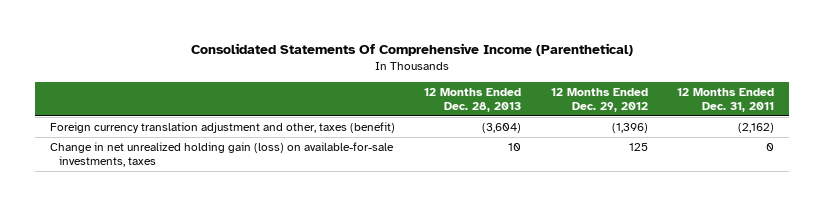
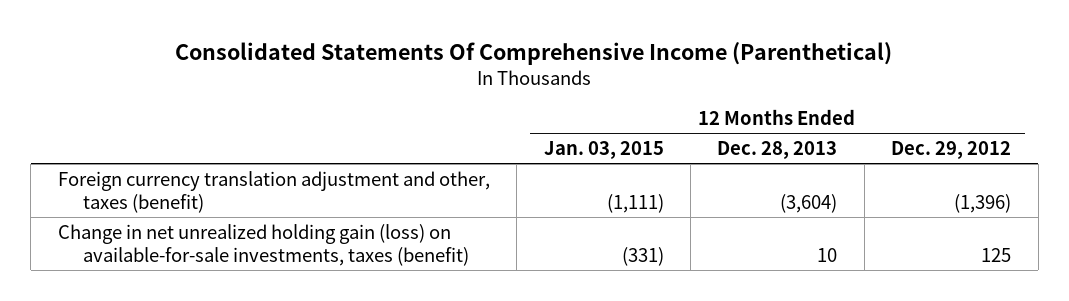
- | 12 Months Ended Dec. 28, 2013 | 12 Months Ended Dec. 29, 2012 | 12 Months Ended Dec. 31, 2011
+ | 12 Months Ended Jan. 03, 2015 | 12 Months Ended Dec. 28, 2013 | 12 Months Ended Dec. 29, 2012
- Change in net unrealized holding gain (loss) on available-for-sale investments, taxes | 10 | 125 | 0
+ Change in net unrealized holding gain (loss) on available-for-sale investments, taxes (benefit) | (331) | 10 | 125

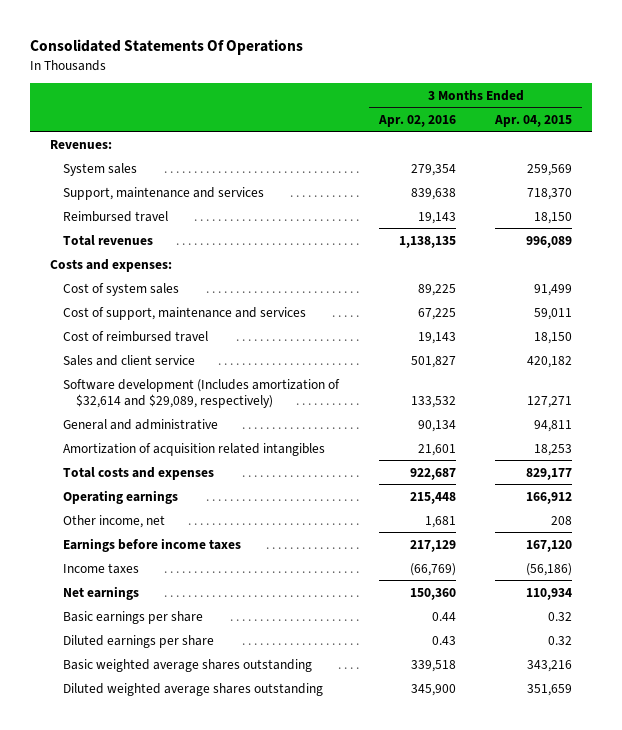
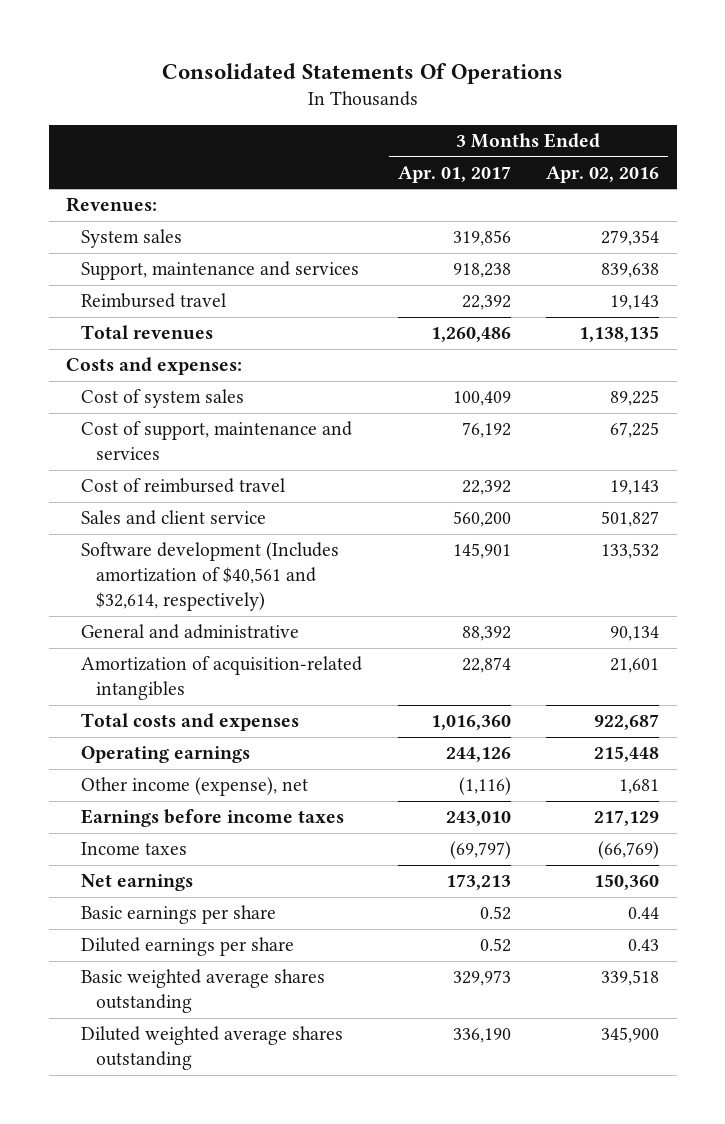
- | 3 Months Ended Apr. 02, 2016 | 3 Months Ended Apr. 04, 2015
+ | 3 Months Ended Apr. 01, 2017 | 3 Months Ended Apr. 02, 2016
- Software development (Includes amortization of $32,614 and $29,089, respectively) | 133,532 | 127,271
+ Software development (Includes amortization of $40,561 and $32,614, respectively) | 145,901 | 133,532
- Amortization of acquisition related intangibles | 21,601 | 18,253
+ Amortization of acquisition-related intangibles | 22,874 | 21,601
- Other income, net | 1,681 | 208
+ Other income (expense), net | (1,116) | 1,681

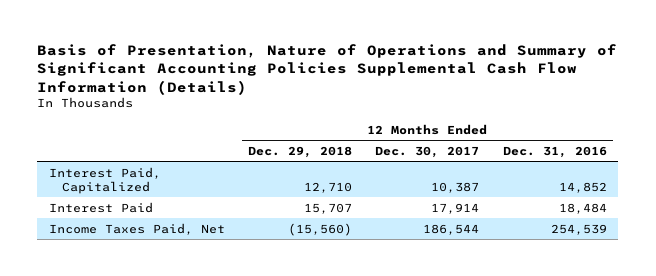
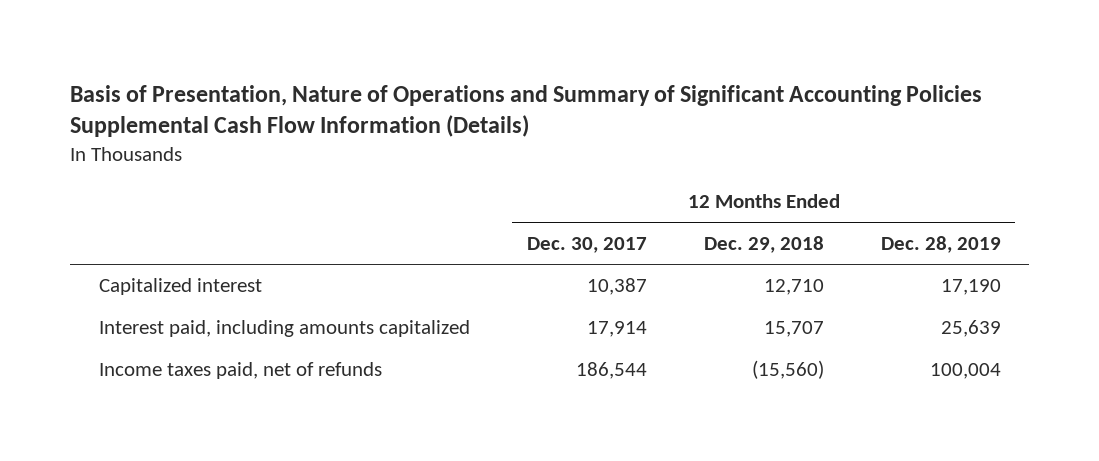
- | 12 Months Ended Dec. 29, 2018 | 12 Months Ended Dec. 30, 2017 | 12 Months Ended Dec. 31, 2016
+ | 12 Months Ended Dec. 30, 2017 | 12 Months Ended Dec. 29, 2018 | 12 Months Ended Dec. 28, 2019
- Interest Paid, Capitalized | 12,710 | 10,387 | 14,852
- Interest Paid | 15,707 | 17,914 | 18,484
- Income Taxes Paid, Net | (15,560) | 186,544 | 254,539
+ Capitalized interest | 10,387 | 12,710 | 17,190
+ Interest paid, including amounts capitalized | 17,914 | 15,707 | 25,639
+ Income taxes paid, net of refunds | 186,544 | (15,560) | 100,004

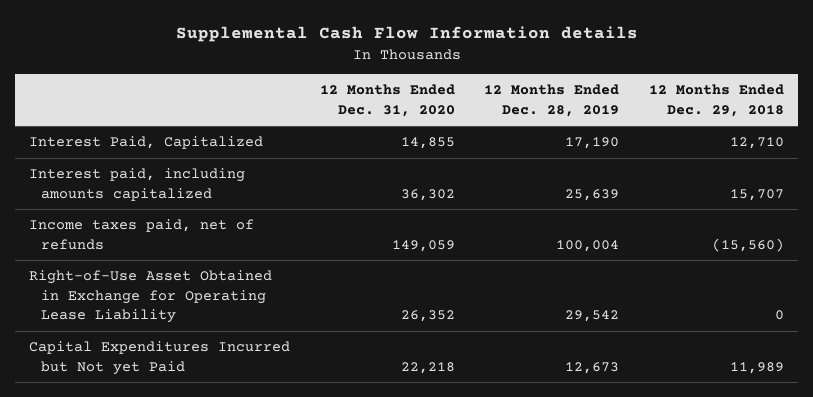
- Basis of Presentation, Nature of Operations and Summary of Significant Accounting Policies Supplemental Cash Flow Information (Details)
+ Supplemental Cash Flow Information details
- | 12 Months Ended Dec. 30, 2017 | 12 Months Ended Dec. 29, 2018 | 12 Months Ended Dec. 28, 2019
+ | 12 Months Ended Dec. 31, 2020 | 12 Months Ended Dec. 28, 2019 | 12 Months Ended Dec. 29, 2018
- Capitalized interest | 10,387 | 12,710 | 17,190
+ Interest Paid, Capitalized | 14,855 | 17,190 | 12,710
+ Right-of-Use Asset Obtained in Exchange for Operating Lease Liability | 26,352 | 29,542 | 0
+ Capital Expenditures Incurred but Not yet Paid | 22,218 | 12,673 | 11,989

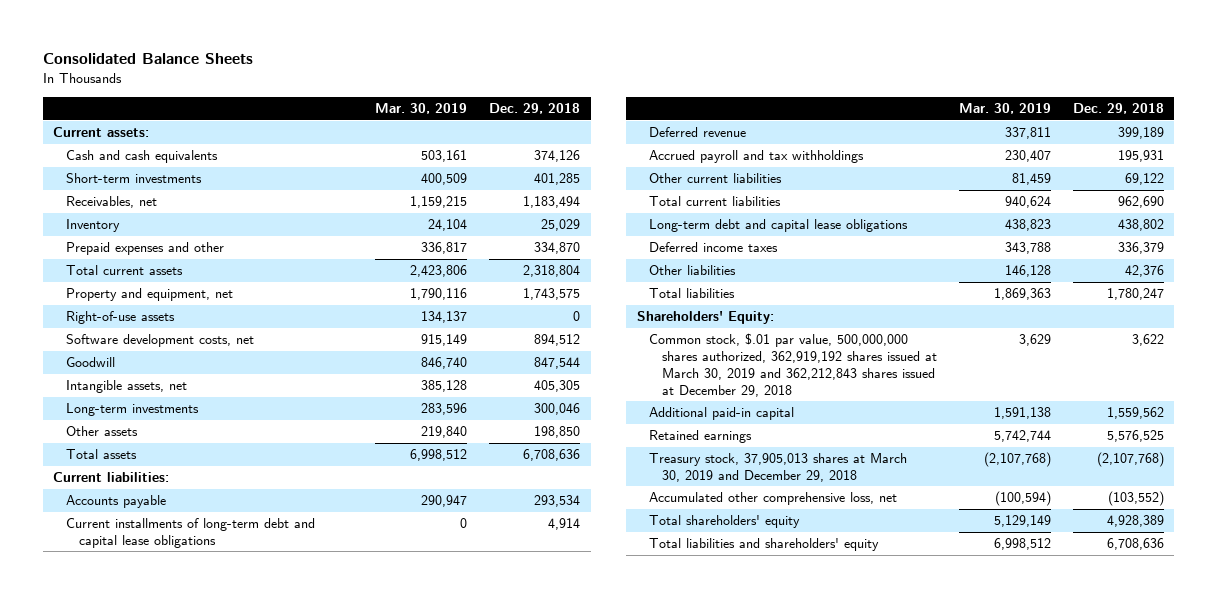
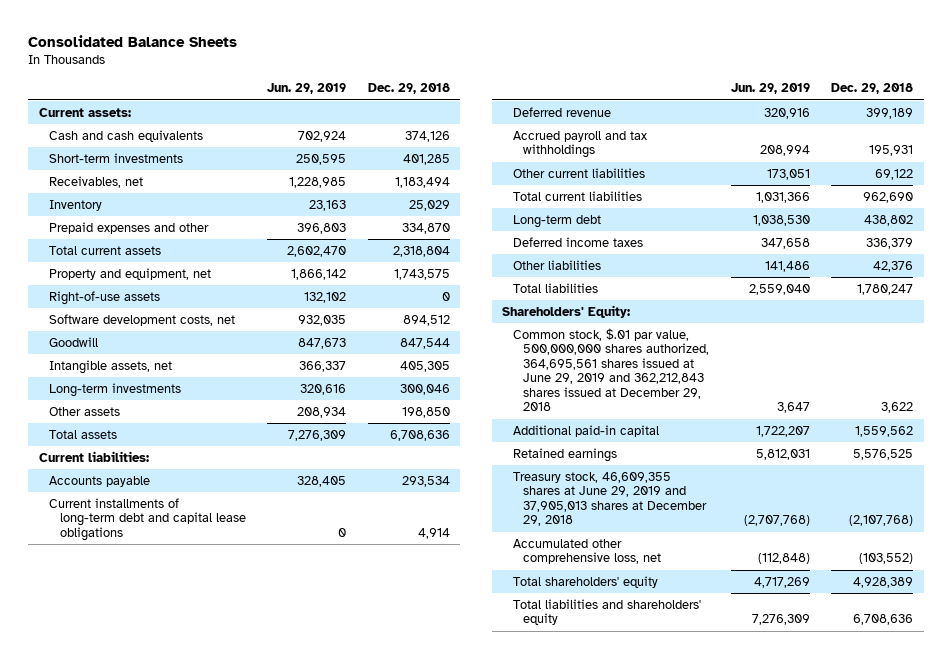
- | Mar. 30, 2019 | Dec. 29, 2018
+ | Jun. 29, 2019 | Dec. 29, 2018
- Long-term debt and capital lease obligations | 438,823 | 438,802
+ Long-term debt | 1,038,530 | 438,802
- Common stock, $.01 par value, 500,000,000 shares authorized, 362,919,192 shares issued at March 30, 2019 and 362,212,843 shares issued at December 29, 2018 | 3,629 | 3,622
+ Common stock, $.01 par value, 500,000,000 shares authorized, 364,695,561 shares issued at June 29, 2019 and 362,212,843 shares issued at December 29, 2018 | 3,647 | 3,622
- Treasury stock, 37,905,013 shares at March 30, 2019 and December 29, 2018 | (2,107,768) | (2,107,768)
+ Treasury stock, 46,609,355 shares at June 29, 2019 and 37,905,013 shares at December 29, 2018 | (2,707,768) | (2,107,768)

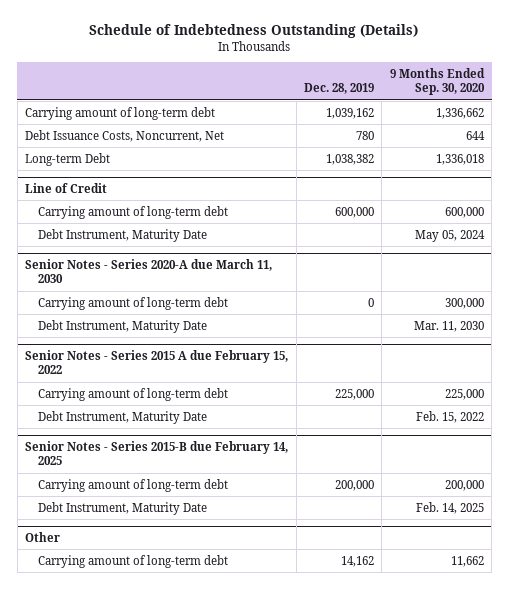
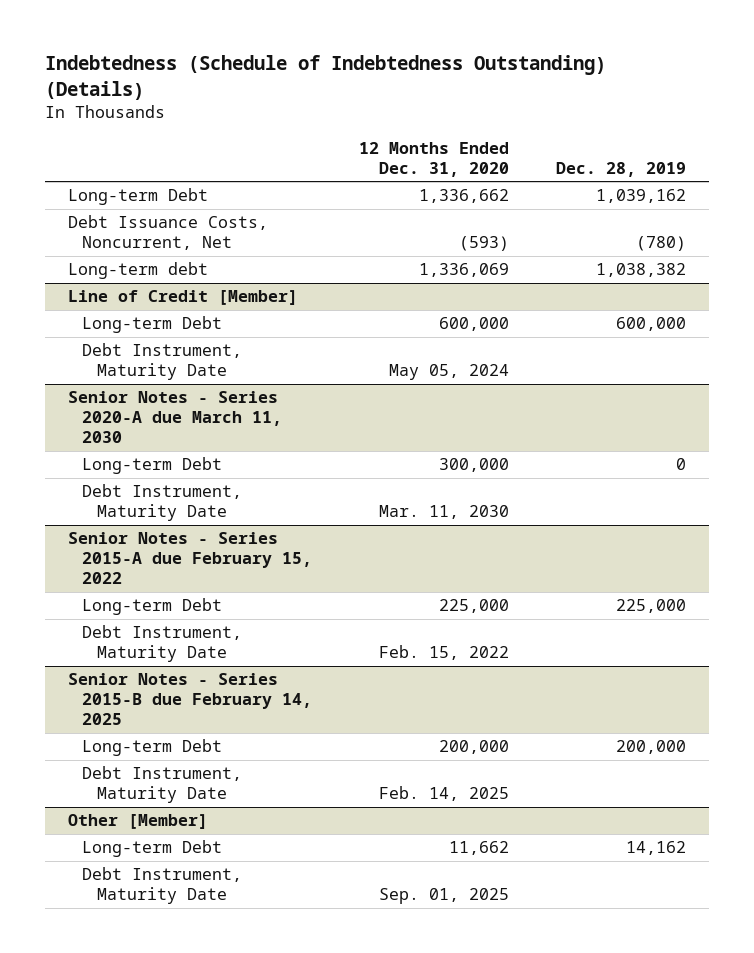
- Schedule of Indebtedness Outstanding (Details)
+ Indebtedness (Schedule of Indebtedness Outstanding) (Details)
- | Dec. 28, 2019 | 9 Months Ended Sep. 30, 2020
+ | 12 Months Ended Dec. 31, 2020 | Dec. 28, 2019
- Carrying amount of long-term debt | 1,039,162 | 1,336,662
- Debt Issuance Costs, Noncurrent, Net | 780 | 644
- Long-term Debt | 1,038,382 | 1,336,018
- Line of Credit
- Carrying amount of long-term debt | 600,000 | 600,000
+ Long-term Debt | 1,336,662 | 1,039,162
+ Debt Issuance Costs, Noncurrent, Net | (593) | (780)
+ Long-term debt | 1,336,069 | 1,038,382
+ Line of Credit [Member]
+ Long-term Debt | 600,000 | 600,000
@ Senior Notes - Series 2020-A due March 11, 2030
- Carrying amount of long-term debt | 0 | 300,000
+ Long-term Debt | 300,000 | 0
- Senior Notes - Series 2015 A due February 15, 2022
- Carrying amount of long-term debt | 225,000 | 225,000
+ Senior Notes - Series 2015-A due February 15, 2022
+ Long-term Debt | 225,000 | 225,000
@ Senior Notes - Series 2015-B due February 14, 2025
- Carrying amount of long-term debt | 200,000 | 200,000
+ Long-term Debt | 200,000 | 200,000
- Other
- Carrying amount of long-term debt | 14,162 | 11,662
+ Other [Member]
+ Long-term Debt | 11,662 | 14,162
+ Debt Instrument, Maturity Date | Sep. 01, 2025 |

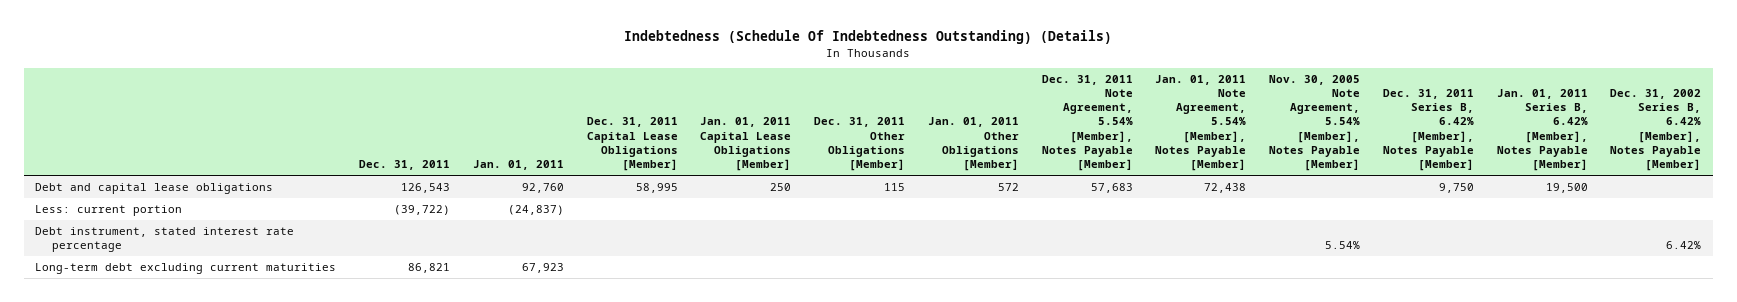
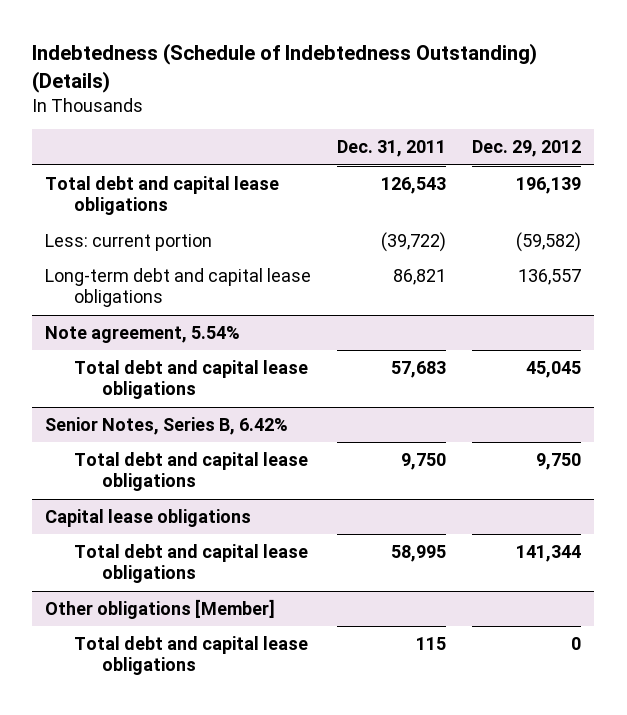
- Indebtedness (Schedule Of Indebtedness Outstanding) (Details)
+ Indebtedness (Schedule of Indebtedness Outstanding) (Details)
- | Dec. 31, 2011 | Jan. 01, 2011 | Dec. 31, 2011 Capital Lease Obligations [Member] | Jan. 01, 2011 Capital Lease Obligations [Member] | Dec. 31, 2011 Other Obligations [Member] | Jan. 01, 2011 Other Obligations [Member] | Dec. 31, 2011 Note Agreement, 5.54% [Member], Notes Payable [Member] | Jan. 01, 2011 Note Agreement, 5.54% [Member], Notes Payable [Member] | Nov. 30, 2005 Note Agreement, 5.54% [Member], Notes Payable [Member] | Dec. 31, 2011 Series B, 6.42% [Member], Notes Payable [Member] | Jan. 01, 2011 Series B, 6.42% [Member], Notes Payable [Member] | Dec. 31, 2002 Series B, 6.42% [Member], Notes Payable [Member]
+ | Dec. 31, 2011 | Dec. 29, 2012
- Debt and capital lease obligations | 126,543 | 92,760 | 58,995 | 250 | 115 | 572 | 57,683 | 72,438 | | 9,750 | 19,500 |
+ Total debt and capital lease obligations | 126,543 | 196,139
- Debt instrument, stated interest rate percentage | | | | | | | | | 5.54% | | | 6.42%
- Long-term debt excluding current maturities | 86,821 | 67,923 | | | | | | | | | |
+ Long-term debt and capital lease obligations | 86,821 | 136,557
+ Note agreement, 5.54%
+ Total debt and capital lease obligations | 57,683 | 45,045
+ Senior Notes, Series B, 6.42%
+ Total debt and capital lease obligations | 9,750 | 9,750
+ Capital lease obligations
+ Total debt and capital lease obligations | 58,995 | 141,344
+ Other obligations [Member]
+ Total debt and capital lease obligations | 115 | 0

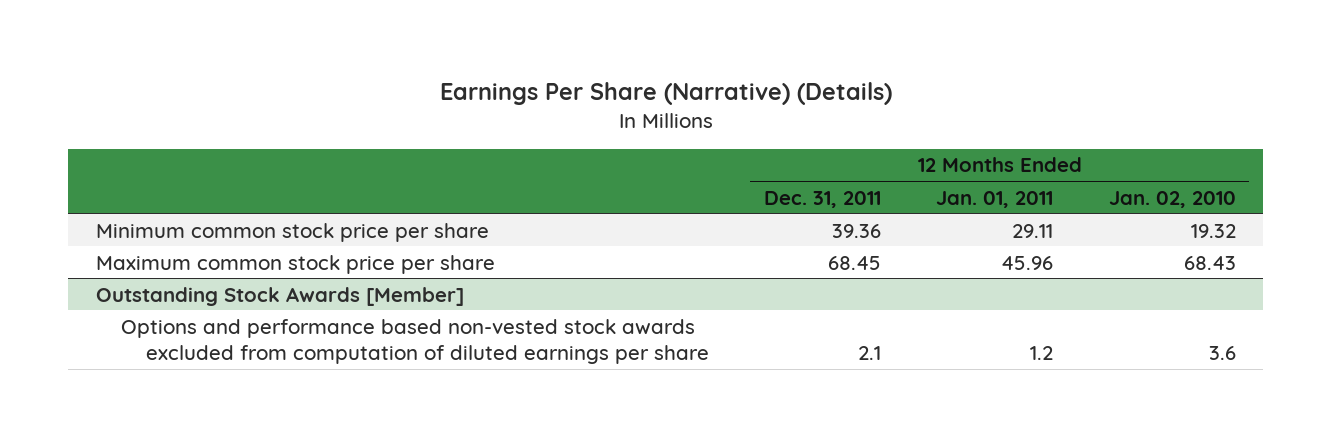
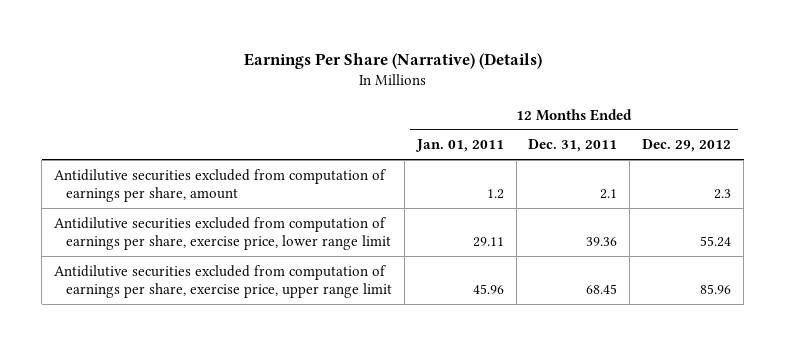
- | 12 Months Ended Dec. 31, 2011 | 12 Months Ended Jan. 01, 2011 | 12 Months Ended Jan. 02, 2010
+ | 12 Months Ended Jan. 01, 2011 | 12 Months Ended Dec. 31, 2011 | 12 Months Ended Dec. 29, 2012
- Minimum common stock price per share | 39.36 | 29.11 | 19.32
- Maximum common stock price per share | 68.45 | 45.96 | 68.43
- Outstanding Stock Awards [Member]
- Options and performance based non-vested stock awards excluded from computation of diluted earnings per share | 2.1 | 1.2 | 3.6
+ Antidilutive securities excluded from computation of earnings per share, amount | 1.2 | 2.1 | 2.3
+ Antidilutive securities excluded from computation of earnings per share, exercise price, lower range limit | 29.11 | 39.36 | 55.24
+ Antidilutive securities excluded from computation of earnings per share, exercise price, upper range limit | 45.96 | 68.45 | 85.96

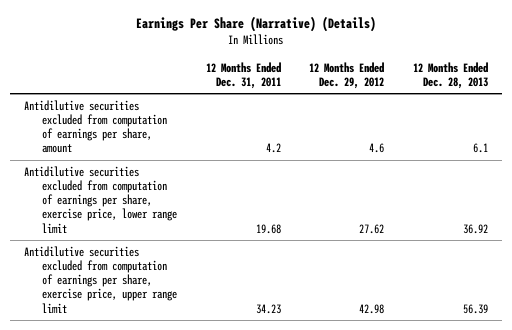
- | 12 Months Ended Jan. 01, 2011 | 12 Months Ended Dec. 31, 2011 | 12 Months Ended Dec. 29, 2012
+ | 12 Months Ended Dec. 31, 2011 | 12 Months Ended Dec. 29, 2012 | 12 Months Ended Dec. 28, 2013
- Antidilutive securities excluded from computation of earnings per share, amount | 1.2 | 2.1 | 2.3
- Antidilutive securities excluded from computation of earnings per share, exercise price, lower range limit | 29.11 | 39.36 | 55.24
- Antidilutive securities excluded from computation of earnings per share, exercise price, upper range limit | 45.96 | 68.45 | 85.96
+ Antidilutive securities excluded from computation of earnings per share, amount | 4.2 | 4.6 | 6.1
+ Antidilutive securities excluded from computation of earnings per share, exercise price, lower range limit | 19.68 | 27.62 | 36.92
+ Antidilutive securities excluded from computation of earnings per share, exercise price, upper range limit | 34.23 | 42.98 | 56.39

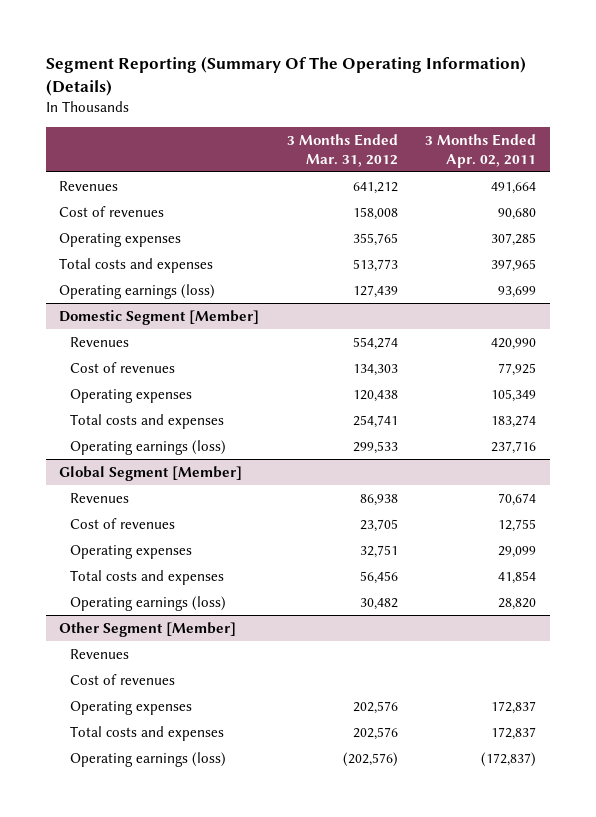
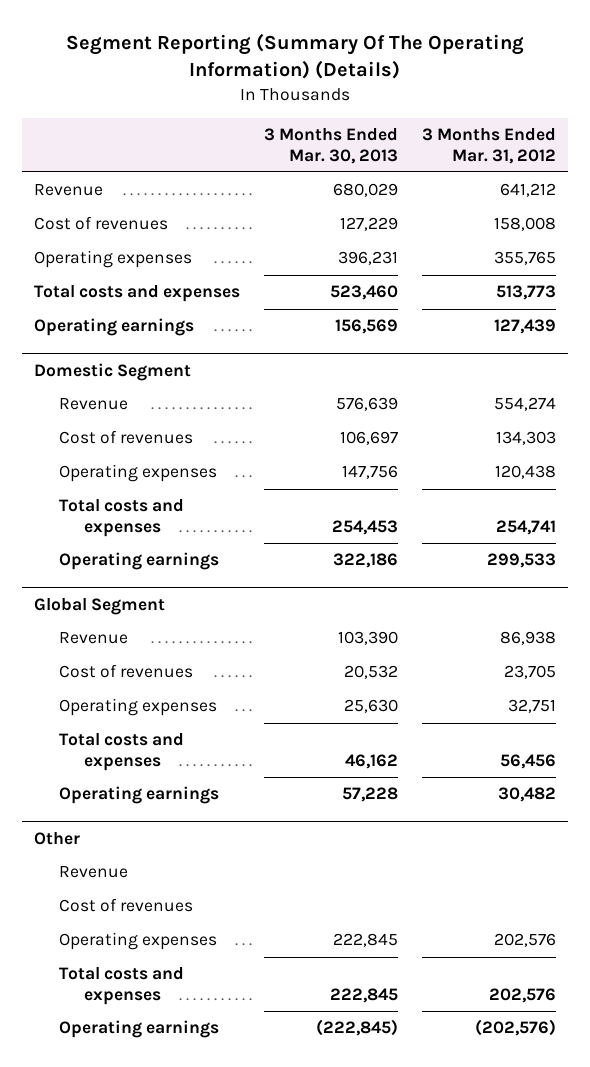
- | 3 Months Ended Mar. 31, 2012 | 3 Months Ended Apr. 02, 2011
+ | 3 Months Ended Mar. 30, 2013 | 3 Months Ended Mar. 31, 2012
- Revenues | 641,212 | 491,664
+ Revenue | 680,029 | 641,212
- Operating earnings (loss) | 127,439 | 93,699
- Domestic Segment [Member]
- Revenues | 554,274 | 420,990
+ Operating earnings | 156,569 | 127,439
+ Domestic Segment
+ Revenue | 576,639 | 554,274
- Operating earnings (loss) | 299,533 | 237,716
- Global Segment [Member]
- Revenues | 86,938 | 70,674
+ Operating earnings | 322,186 | 299,533
+ Global Segment
+ Revenue | 103,390 | 86,938
- Operating earnings (loss) | 30,482 | 28,820
- Other Segment [Member]
- Revenues
+ Operating earnings | 57,228 | 30,482
+ Other
+ Revenue
- Operating earnings (loss) | (202,576) | (172,837)
+ Operating earnings | (222,845) | (202,576)

